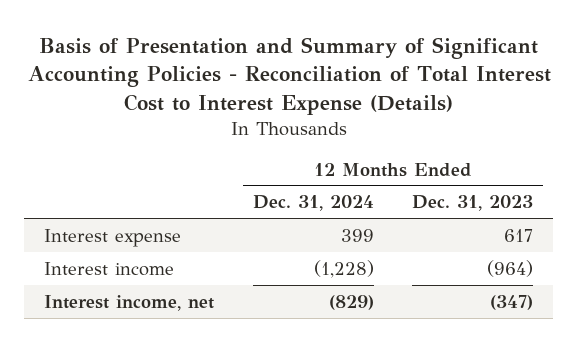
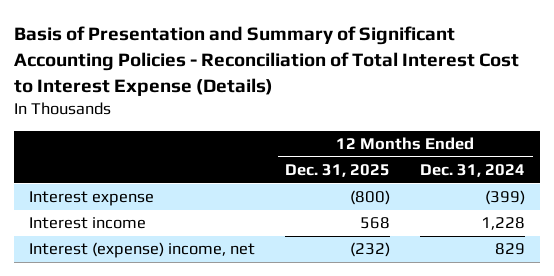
- | 12 Months Ended Dec. 31, 2024 | 12 Months Ended Dec. 31, 2023
+ | 12 Months Ended Dec. 31, 2025 | 12 Months Ended Dec. 31, 2024
- Interest expense | 399 | 617
- Interest income | (1,228) | (964)
- Interest income, net | (829) | (347)
+ Interest expense | (800) | (399)
+ Interest income | 568 | 1,228
+ Interest (expense) income, net | (232) | 829

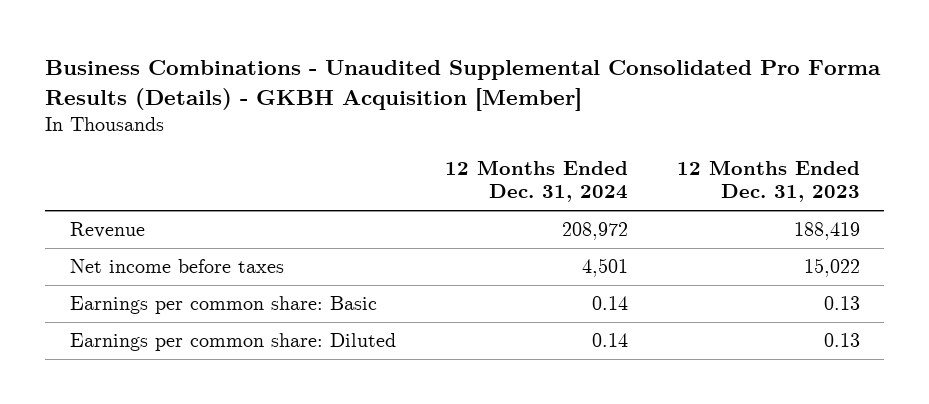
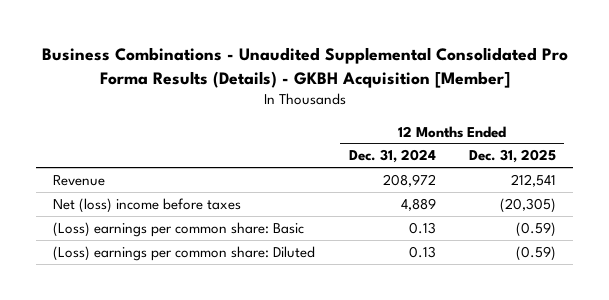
- | 12 Months Ended Dec. 31, 2024 | 12 Months Ended Dec. 31, 2023
+ | 12 Months Ended Dec. 31, 2024 | 12 Months Ended Dec. 31, 2025
- Net income before taxes | 4,501 | 15,022
- Earnings per common share: Basic | 0.14 | 0.13
- Earnings per common share: Diluted | 0.14 | 0.13
+ Net (loss) income before taxes | 4,889 | (20,305)
+ (Loss) earnings per common share: Basic | 0.13 | (0.59)
+ (Loss) earnings per common share: Diluted | 0.13 | (0.59)

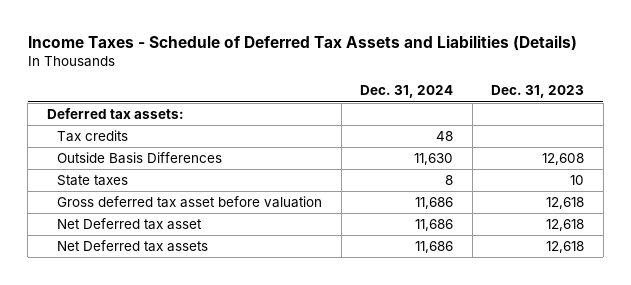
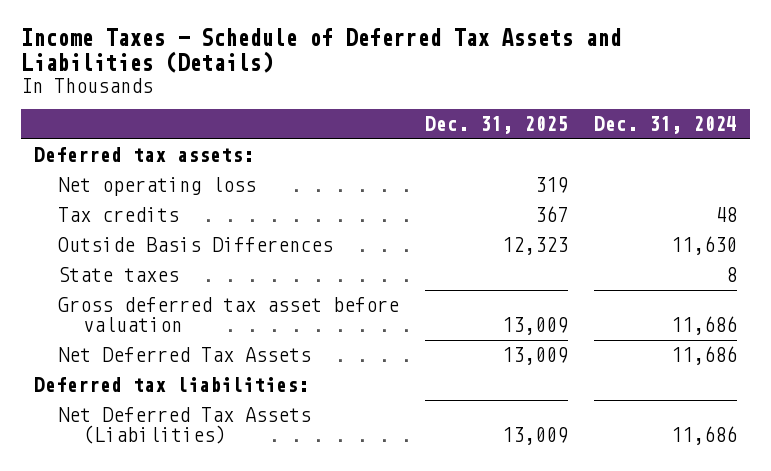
- | Dec. 31, 2024 | Dec. 31, 2023
+ | Dec. 31, 2025 | Dec. 31, 2024
+ Net operating loss | 319 |
- Net Deferred tax asset | 11,686 | 12,618
- Net Deferred tax assets | 11,686 | 12,618
+ Net Deferred Tax Assets | 13,009 | 11,686
+ Deferred tax liabilities:
+ Net Deferred Tax Assets (Liabilities) | 13,009 | 11,686

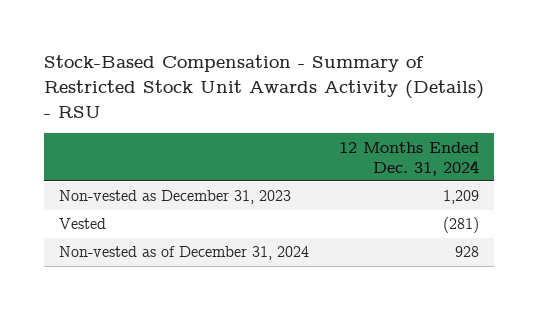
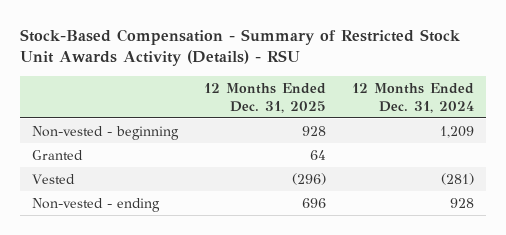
- | 12 Months Ended Dec. 31, 2024
+ | 12 Months Ended Dec. 31, 2025 | 12 Months Ended Dec. 31, 2024
- Non-vested as December 31, 2023 | 1,209
+ Non-vested - beginning | 928 | 1,209
+ Granted | 64 |
- Non-vested as of December 31, 2024 | 928
+ Non-vested - ending | 696 | 928

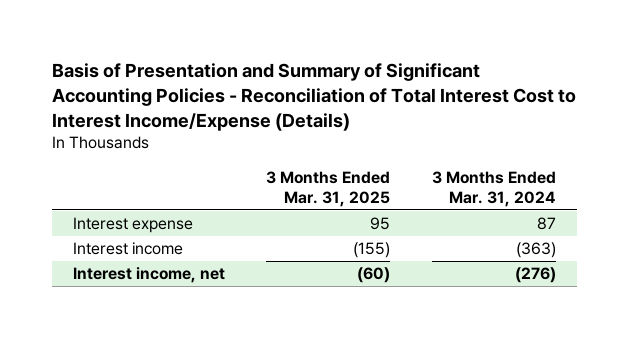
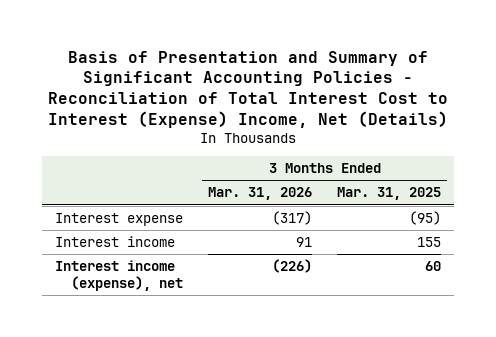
- Basis of Presentation and Summary of Significant Accounting Policies - Reconciliation of Total Interest Cost to Interest Income/Expense (Details)
+ Basis of Presentation and Summary of Significant Accounting Policies - Reconciliation of Total Interest Cost to Interest (Expense) Income, Net (Details)
- | 3 Months Ended Mar. 31, 2025 | 3 Months Ended Mar. 31, 2024
+ | 3 Months Ended Mar. 31, 2026 | 3 Months Ended Mar. 31, 2025
- Interest expense | 95 | 87
- Interest income | (155) | (363)
- Interest income, net | (60) | (276)
+ Interest expense | (317) | (95)
+ Interest income | 91 | 155
+ Interest income (expense), net | (226) | 60

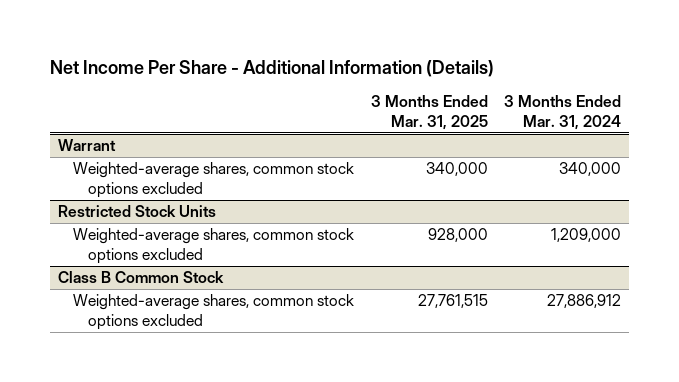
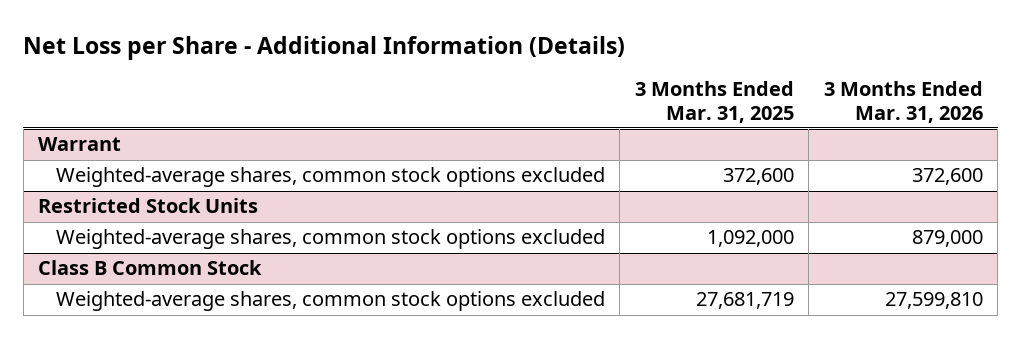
- Net Income Per Share - Additional Information (Details)
+ Net Loss per Share - Additional Information (Details)
- | 3 Months Ended Mar. 31, 2025 | 3 Months Ended Mar. 31, 2024
+ | 3 Months Ended Mar. 31, 2025 | 3 Months Ended Mar. 31, 2026
@ Warrant
- Weighted-average shares, common stock options excluded | 340,000 | 340,000
+ Weighted-average shares, common stock options excluded | 372,600 | 372,600
@ Restricted Stock Units
- Weighted-average shares, common stock options excluded | 928,000 | 1,209,000
+ Weighted-average shares, common stock options excluded | 1,092,000 | 879,000
@ Class B Common Stock
- Weighted-average shares, common stock options excluded | 27,761,515 | 27,886,912
+ Weighted-average shares, common stock options excluded | 27,681,719 | 27,599,810

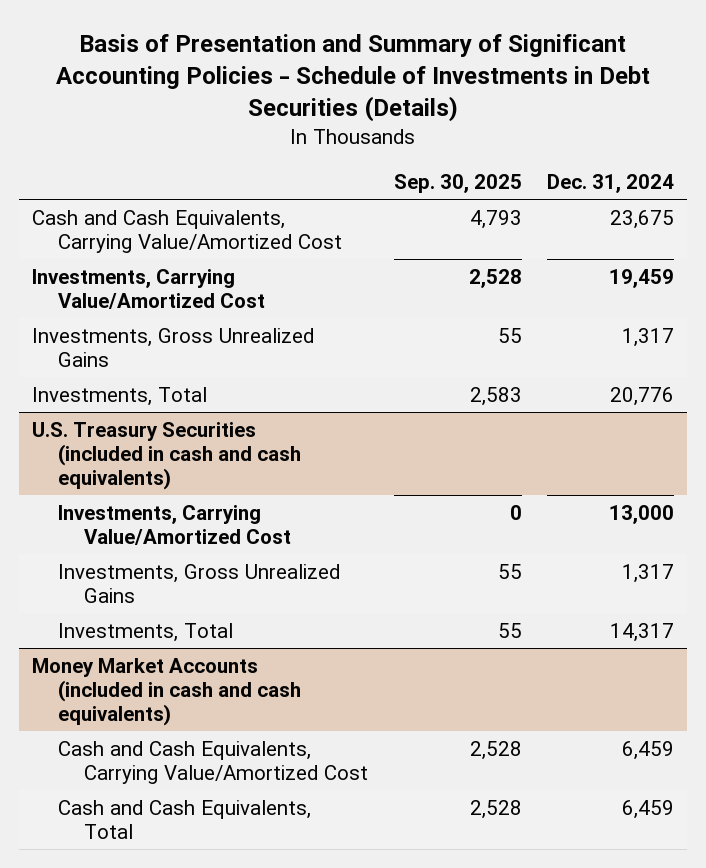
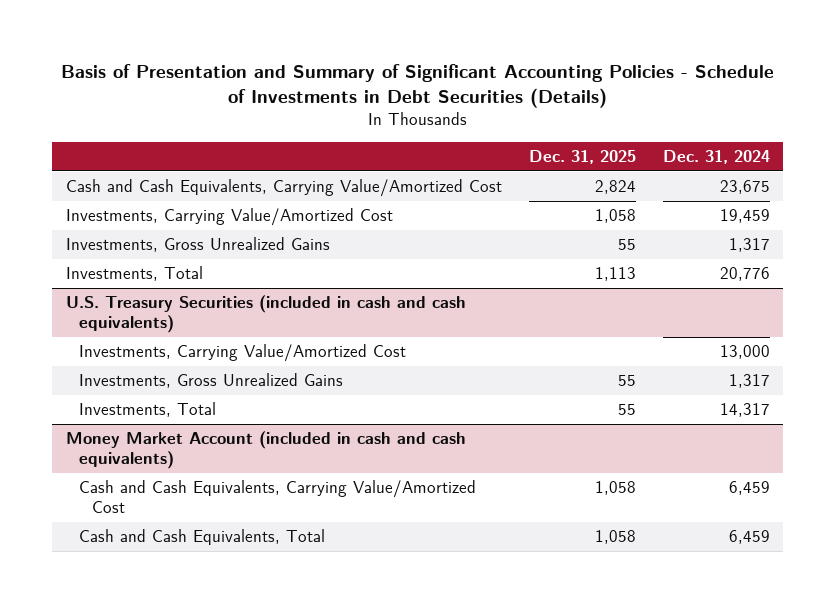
- | Sep. 30, 2025 | Dec. 31, 2024
+ | Dec. 31, 2025 | Dec. 31, 2024
- Money Market Accounts (included in cash and cash equivalents)
+ Money Market Account (included in cash and cash equivalents)

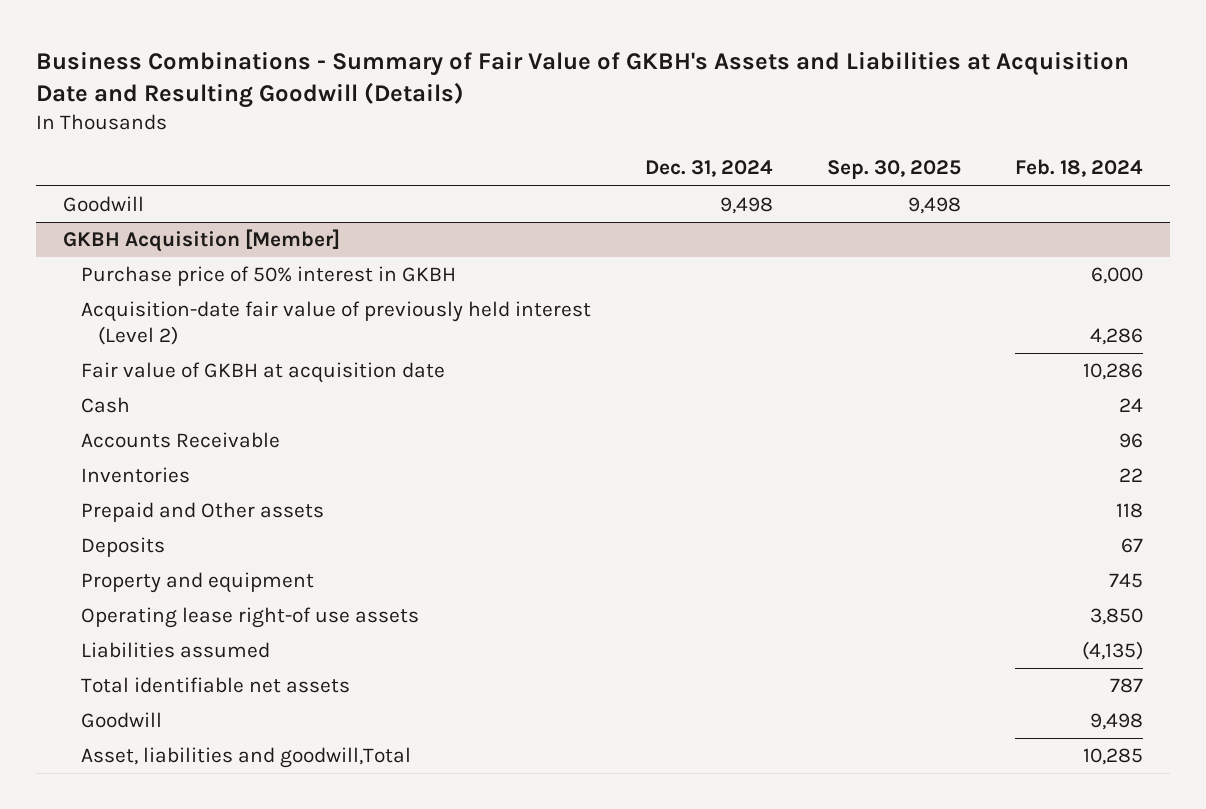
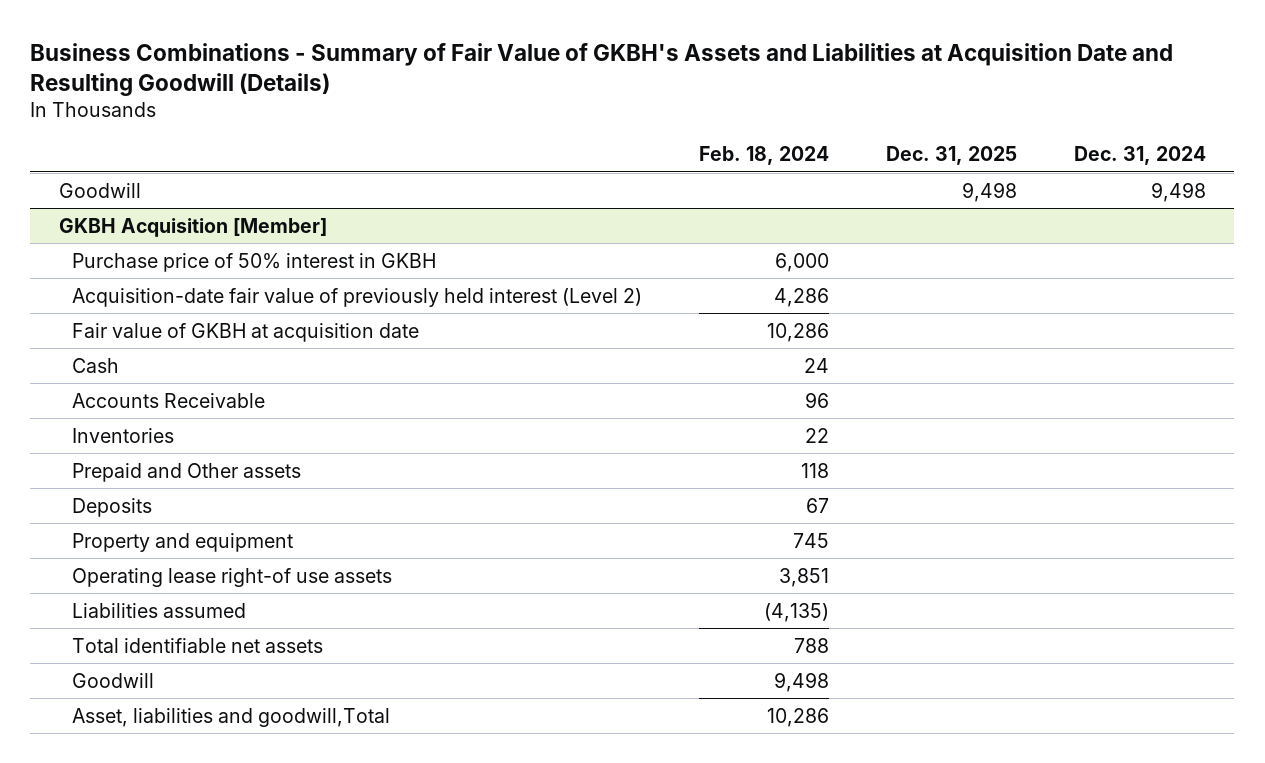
- | Dec. 31, 2024 | Sep. 30, 2025 | Feb. 18, 2024
+ | Feb. 18, 2024 | Dec. 31, 2025 | Dec. 31, 2024
@ GKBH Acquisition [Member]
- Operating lease right-of use assets | | | 3,850
+ Operating lease right-of use assets | 3,851 | |
- Total identifiable net assets | | | 787
+ Total identifiable net assets | 788 | |
- Asset, liabilities and goodwill,Total | | | 10,285
+ Asset, liabilities and goodwill,Total | 10,286 | |

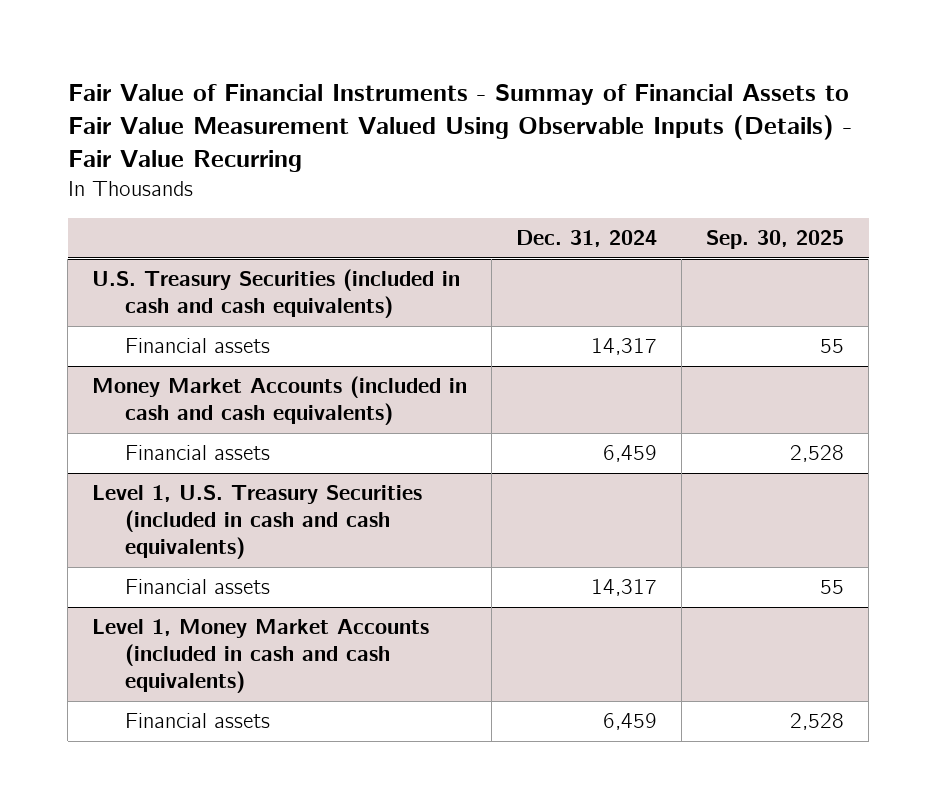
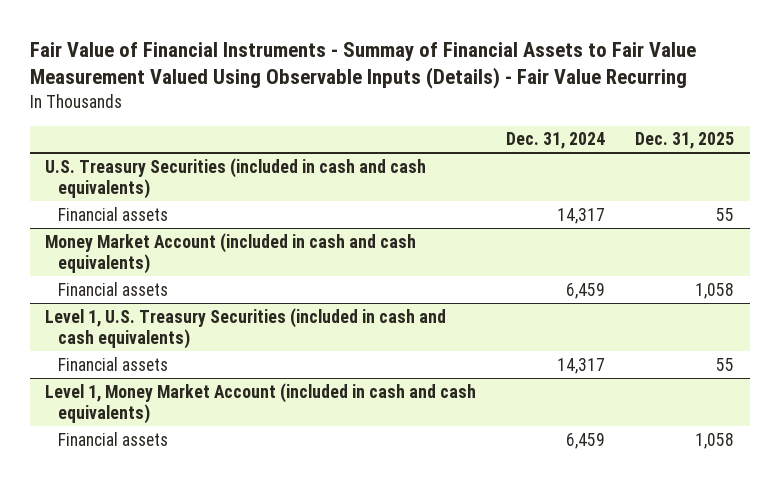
- | Dec. 31, 2024 | Sep. 30, 2025
+ | Dec. 31, 2024 | Dec. 31, 2025
- Money Market Accounts (included in cash and cash equivalents)
+ Money Market Account (included in cash and cash equivalents)
- Level 1, Money Market Accounts (included in cash and cash equivalents)
+ Level 1, Money Market Account (included in cash and cash equivalents)

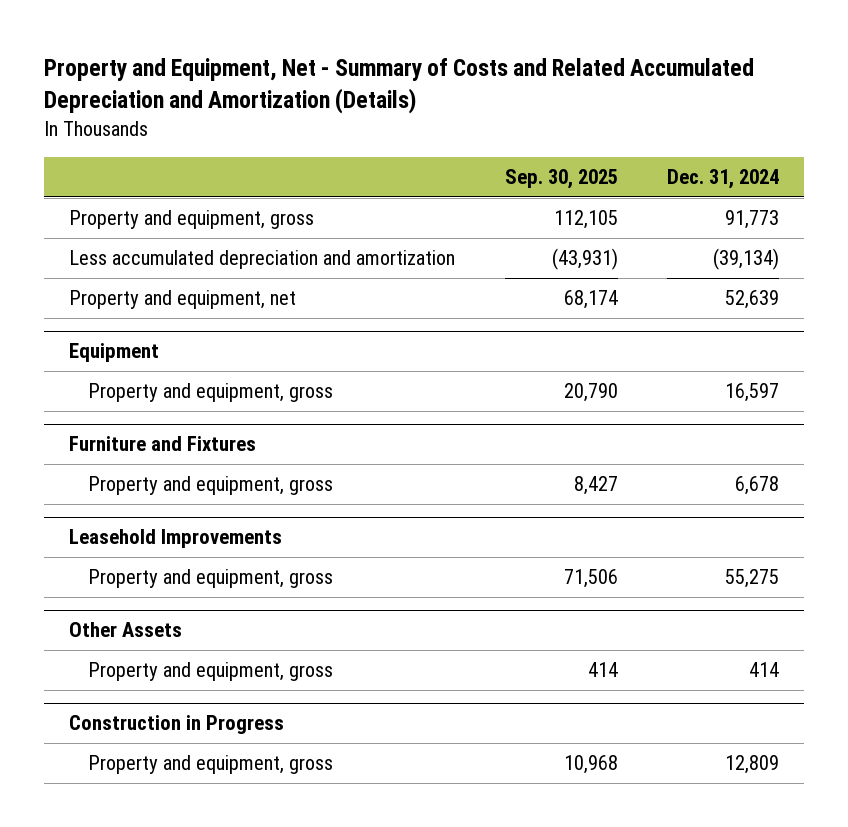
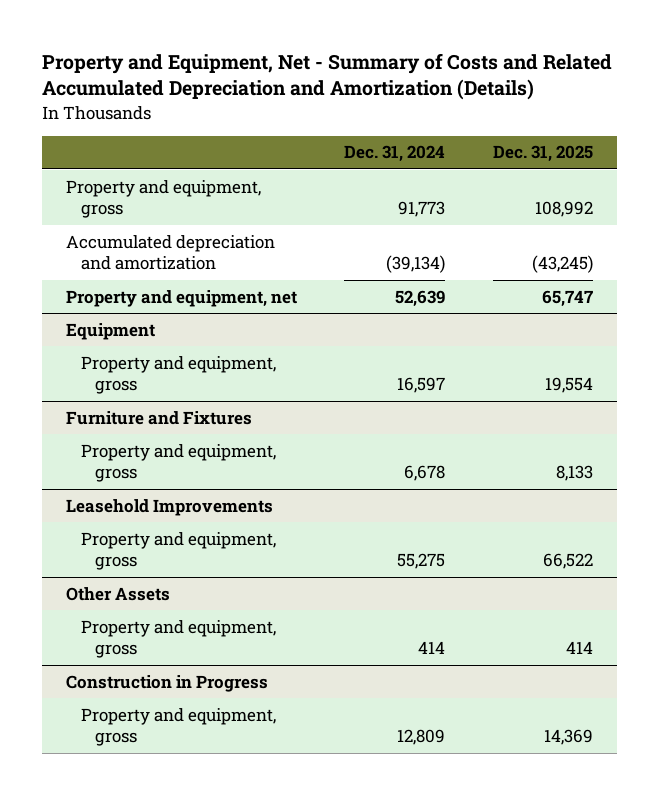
- | Sep. 30, 2025 | Dec. 31, 2024
+ | Dec. 31, 2024 | Dec. 31, 2025
- Less accumulated depreciation and amortization | (43,931) | (39,134)
+ Accumulated depreciation and amortization | (39,134) | (43,245)

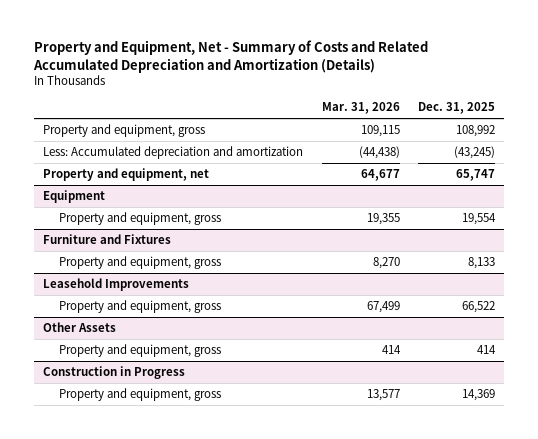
- | Dec. 31, 2024 | Dec. 31, 2025
+ | Mar. 31, 2026 | Dec. 31, 2025
- Accumulated depreciation and amortization | (39,134) | (43,245)
+ Less: Accumulated depreciation and amortization | (44,438) | (43,245)

